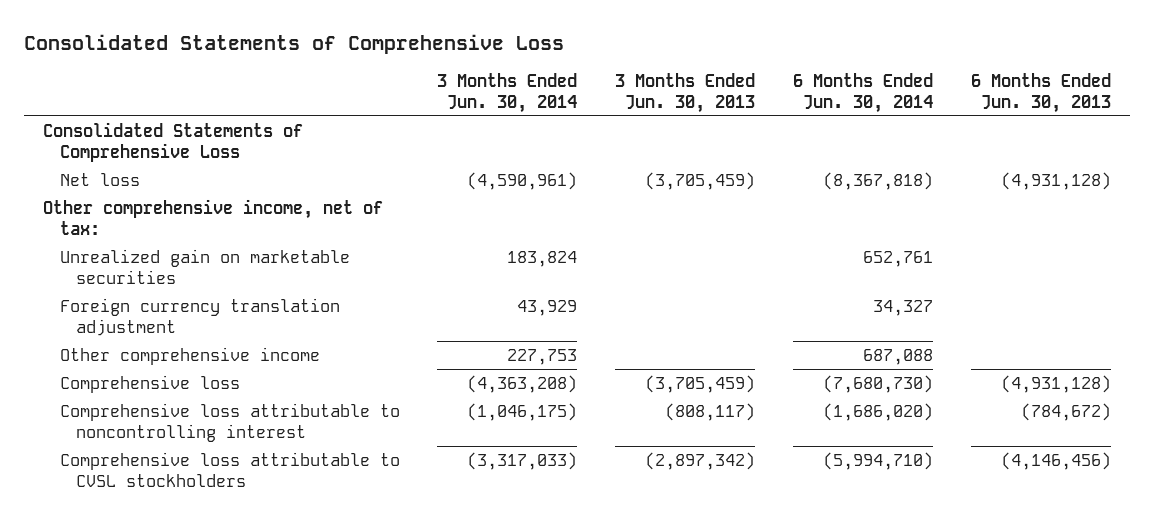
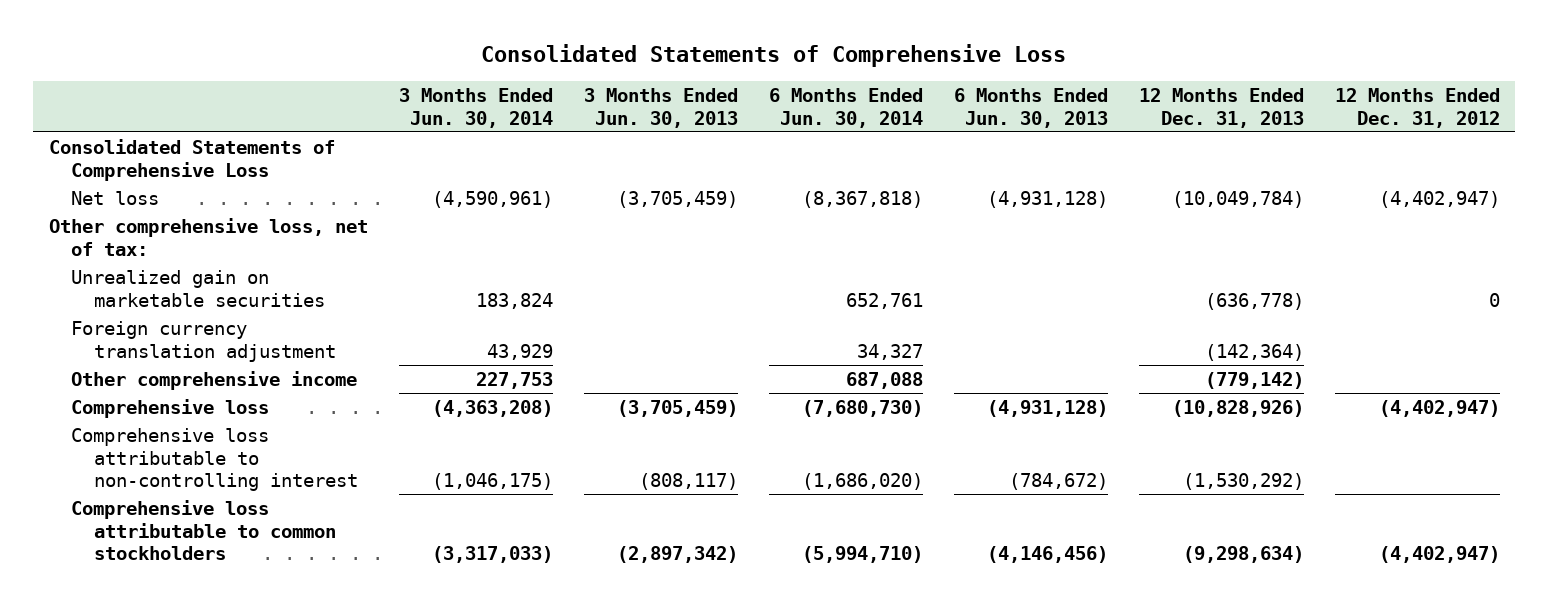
- | 3 Months Ended Jun. 30, 2014 | 3 Months Ended Jun. 30, 2013 | 6 Months Ended Jun. 30, 2014 | 6 Months Ended Jun. 30, 2013
+ | 3 Months Ended Jun. 30, 2014 | 3 Months Ended Jun. 30, 2013 | 6 Months Ended Jun. 30, 2014 | 6 Months Ended Jun. 30, 2013 | 12 Months Ended Dec. 31, 2013 | 12 Months Ended Dec. 31, 2012
- Other comprehensive income, net of tax:
+ Other comprehensive loss, net of tax:
- Comprehensive loss attributable to noncontrolling interest | (1,046,175) | (808,117) | (1,686,020) | (784,672)
- Comprehensive loss attributable to CVSL stockholders | (3,317,033) | (2,897,342) | (5,994,710) | (4,146,456)
+ Comprehensive loss attributable to non-controlling interest | (1,046,175) | (808,117) | (1,686,020) | (784,672) | (1,530,292) |
+ Comprehensive loss attributable to common stockholders | (3,317,033) | (2,897,342) | (5,994,710) | (4,146,456) | (9,298,634) | (4,402,947)

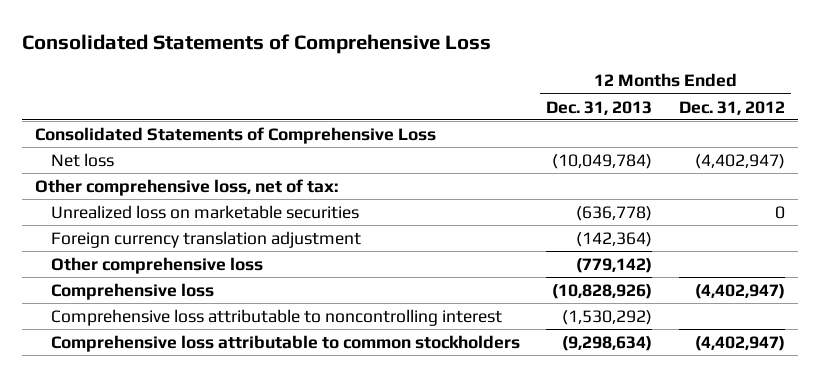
- | 3 Months Ended Jun. 30, 2014 | 3 Months Ended Jun. 30, 2013 | 6 Months Ended Jun. 30, 2014 | 6 Months Ended Jun. 30, 2013 | 12 Months Ended Dec. 31, 2013 | 12 Months Ended Dec. 31, 2012
+ | 12 Months Ended Dec. 31, 2013 | 12 Months Ended Dec. 31, 2012
- Unrealized gain on marketable securities | 183,824 | | 652,761 | | (636,778) | 0
+ Unrealized loss on marketable securities | (636,778) | 0
- Other comprehensive income | 227,753 | | 687,088 | | (779,142) |
+ Other comprehensive loss | (779,142) |
- Comprehensive loss attributable to non-controlling interest | (1,046,175) | (808,117) | (1,686,020) | (784,672) | (1,530,292) |
+ Comprehensive loss attributable to noncontrolling interest | (1,530,292) |

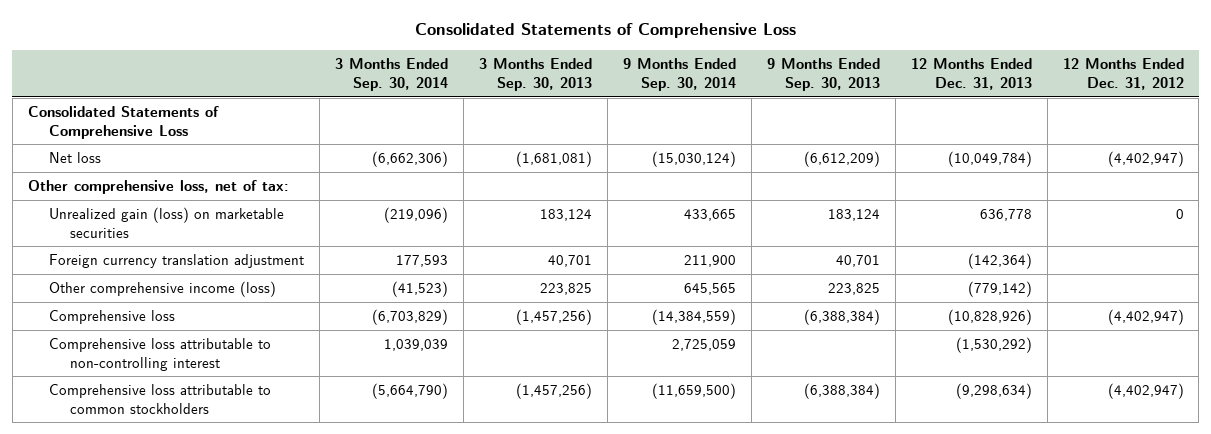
- | 12 Months Ended Dec. 31, 2013 | 12 Months Ended Dec. 31, 2012
+ | 3 Months Ended Sep. 30, 2014 | 3 Months Ended Sep. 30, 2013 | 9 Months Ended Sep. 30, 2014 | 9 Months Ended Sep. 30, 2013 | 12 Months Ended Dec. 31, 2013 | 12 Months Ended Dec. 31, 2012
- Unrealized loss on marketable securities | (636,778) | 0
+ Unrealized gain (loss) on marketable securities | (219,096) | 183,124 | 433,665 | 183,124 | 636,778 | 0
- Other comprehensive loss | (779,142) |
+ Other comprehensive income (loss) | (41,523) | 223,825 | 645,565 | 223,825 | (779,142) |
- Comprehensive loss attributable to noncontrolling interest | (1,530,292) |
+ Comprehensive loss attributable to non-controlling interest | 1,039,039 | | 2,725,059 | | (1,530,292) |

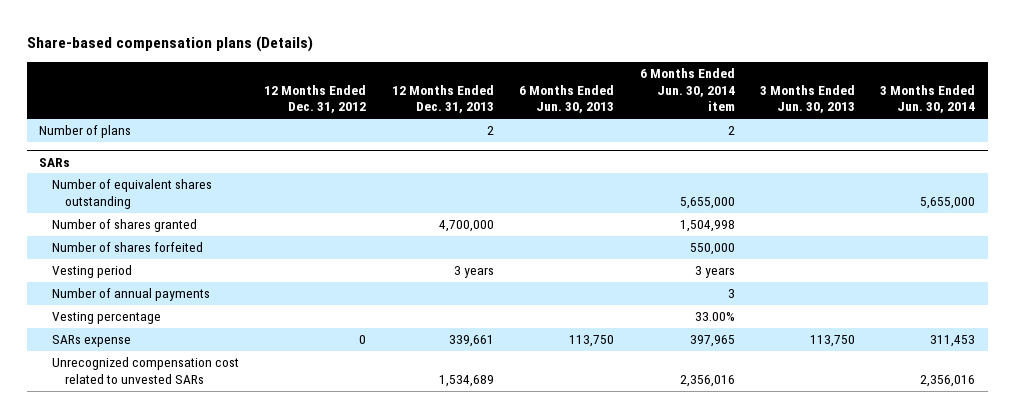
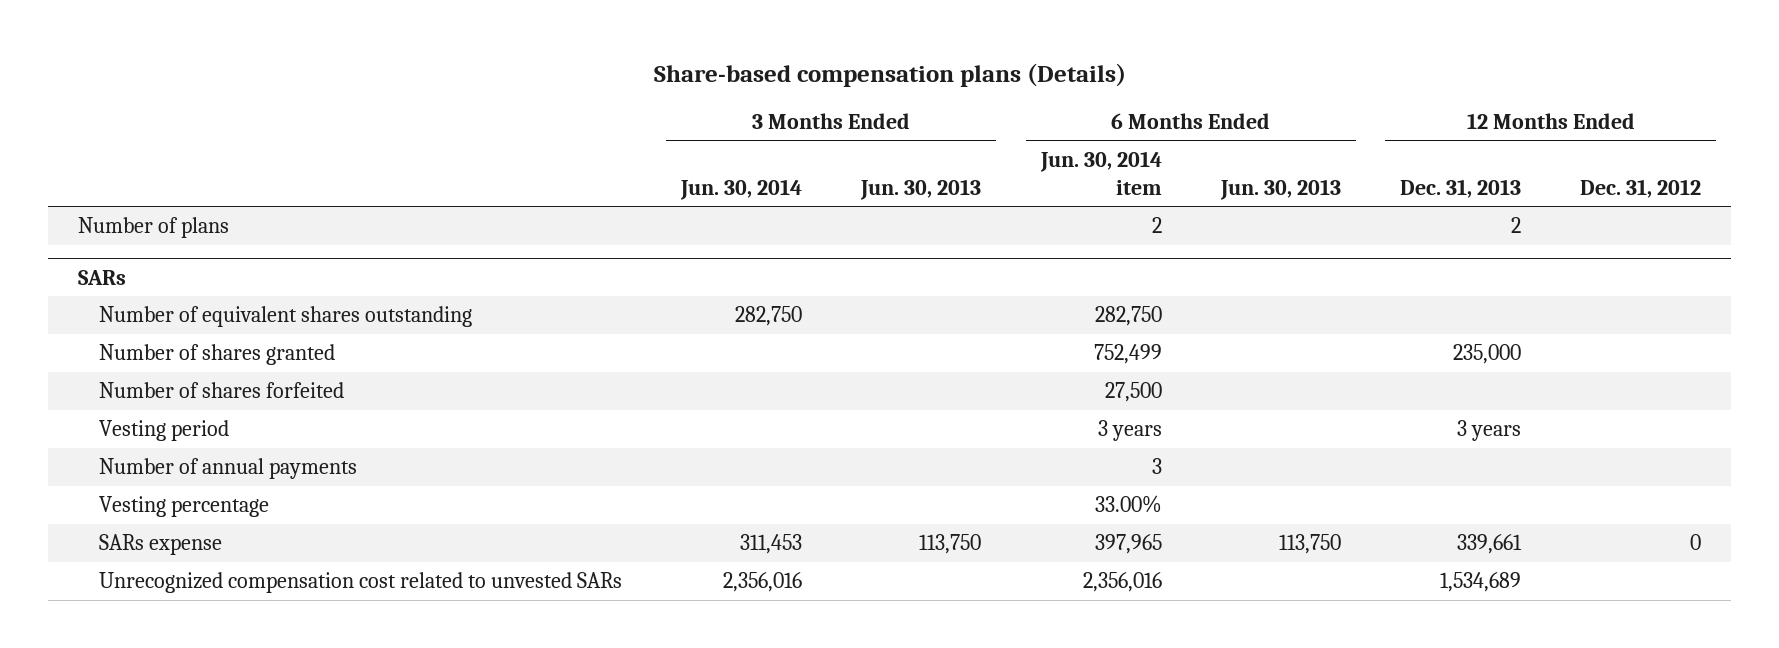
- | 12 Months Ended Dec. 31, 2012 | 12 Months Ended Dec. 31, 2013 | 6 Months Ended Jun. 30, 2013 | 6 Months Ended Jun. 30, 2014 item | 3 Months Ended Jun. 30, 2013 | 3 Months Ended Jun. 30, 2014
+ | 3 Months Ended Jun. 30, 2014 | 3 Months Ended Jun. 30, 2013 | 6 Months Ended Jun. 30, 2014 item | 6 Months Ended Jun. 30, 2013 | 12 Months Ended Dec. 31, 2013 | 12 Months Ended Dec. 31, 2012
@ SARs
- Number of equivalent shares outstanding | | | | 5,655,000 | | 5,655,000
- Number of shares granted | | 4,700,000 | | 1,504,998 | |
- Number of shares forfeited | | | | 550,000 | |
+ Number of equivalent shares outstanding | 282,750 | | 282,750 | | |
+ Number of shares granted | | | 752,499 | | 235,000 |
+ Number of shares forfeited | | | 27,500 | | |

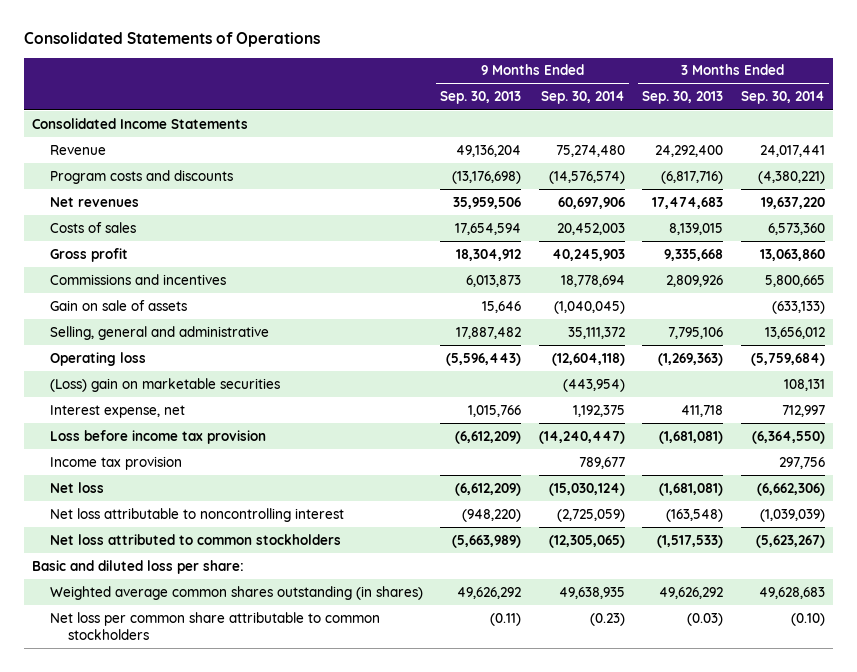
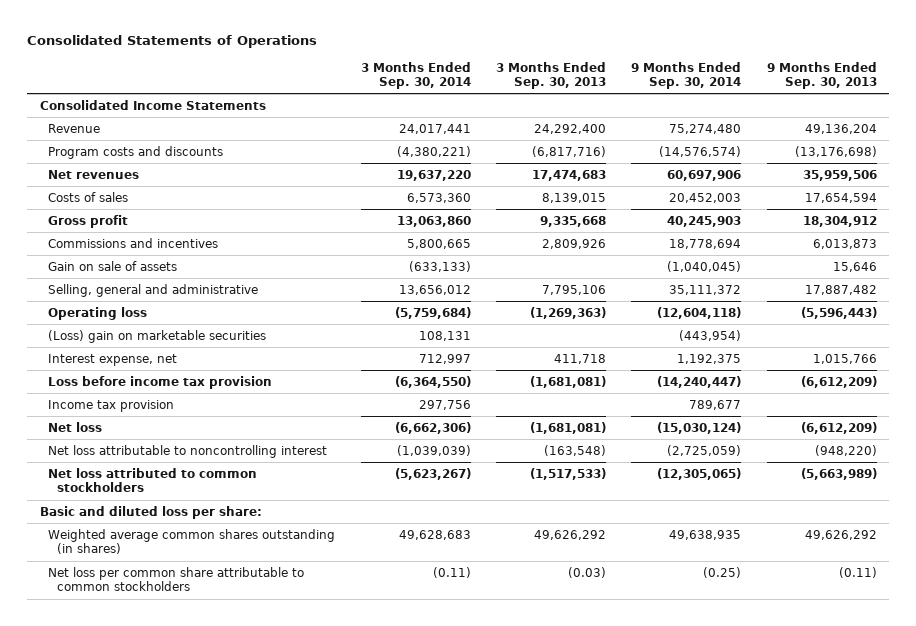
- | 9 Months Ended Sep. 30, 2013 | 9 Months Ended Sep. 30, 2014 | 3 Months Ended Sep. 30, 2013 | 3 Months Ended Sep. 30, 2014
+ | 3 Months Ended Sep. 30, 2014 | 3 Months Ended Sep. 30, 2013 | 9 Months Ended Sep. 30, 2014 | 9 Months Ended Sep. 30, 2013
- Net loss per common share attributable to common stockholders | (0.11) | (0.23) | (0.03) | (0.10)
+ Net loss per common share attributable to common stockholders | (0.11) | (0.03) | (0.25) | (0.11)

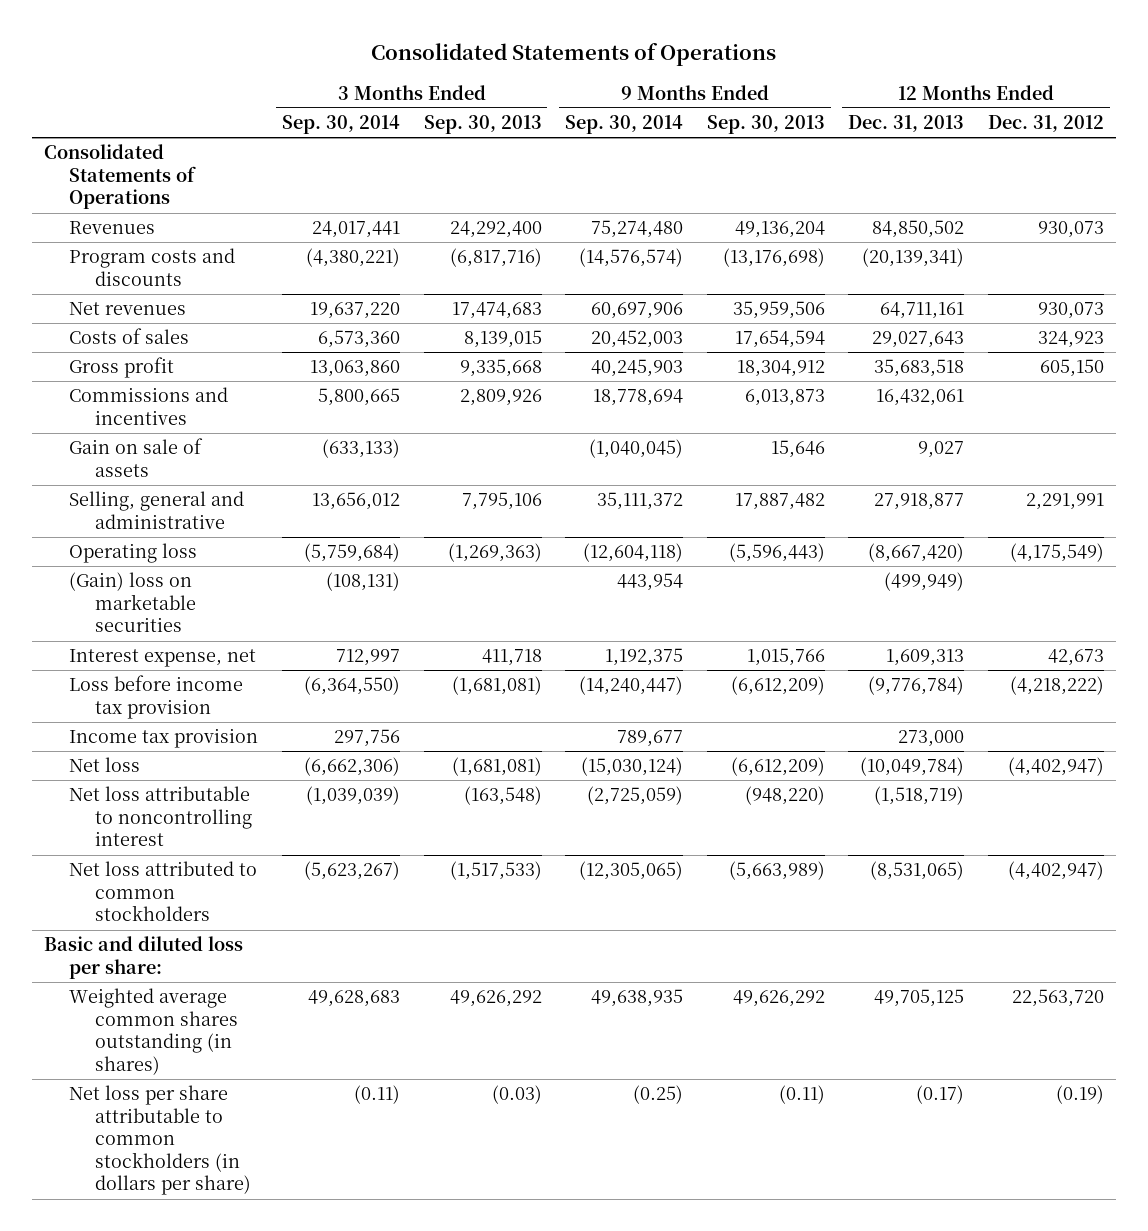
- | 3 Months Ended Sep. 30, 2014 | 3 Months Ended Sep. 30, 2013 | 9 Months Ended Sep. 30, 2014 | 9 Months Ended Sep. 30, 2013
+ | 3 Months Ended Sep. 30, 2014 | 3 Months Ended Sep. 30, 2013 | 9 Months Ended Sep. 30, 2014 | 9 Months Ended Sep. 30, 2013 | 12 Months Ended Dec. 31, 2013 | 12 Months Ended Dec. 31, 2012
- Consolidated Income Statements
- Revenue | 24,017,441 | 24,292,400 | 75,274,480 | 49,136,204
+ Consolidated Statements of Operations
+ Revenues | 24,017,441 | 24,292,400 | 75,274,480 | 49,136,204 | 84,850,502 | 930,073
- (Loss) gain on marketable securities | 108,131 | | (443,954) |
+ (Gain) loss on marketable securities | (108,131) | | 443,954 | | (499,949) |
- Net loss per common share attributable to common stockholders | (0.11) | (0.03) | (0.25) | (0.11)
+ Net loss per share attributable to common stockholders (in dollars per share) | (0.11) | (0.03) | (0.25) | (0.11) | (0.17) | (0.19)

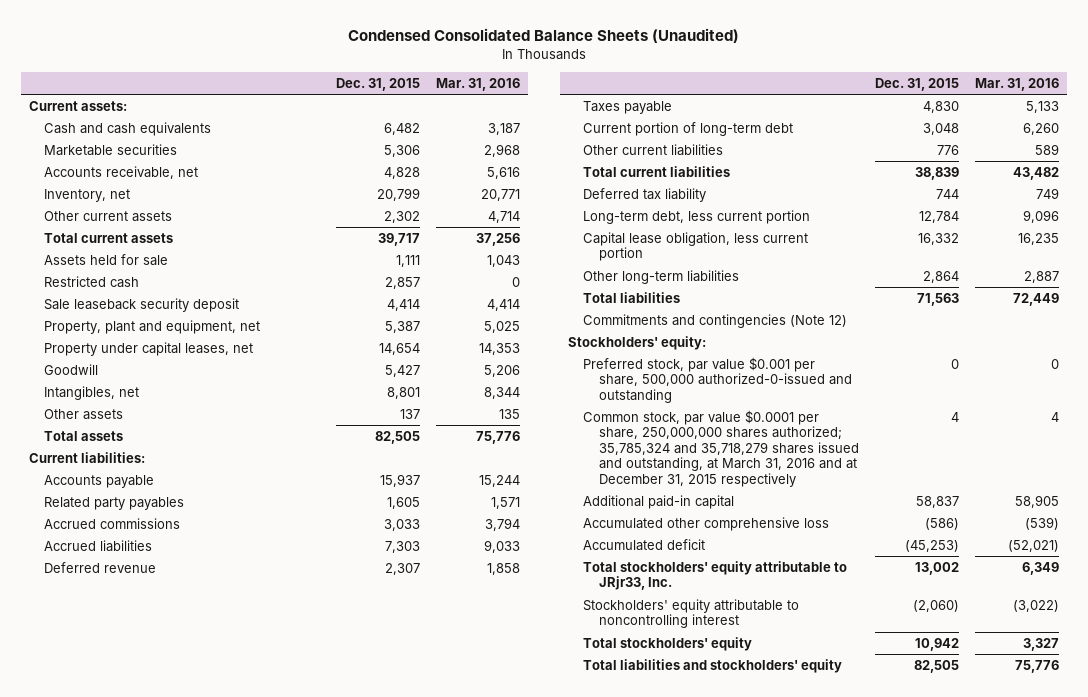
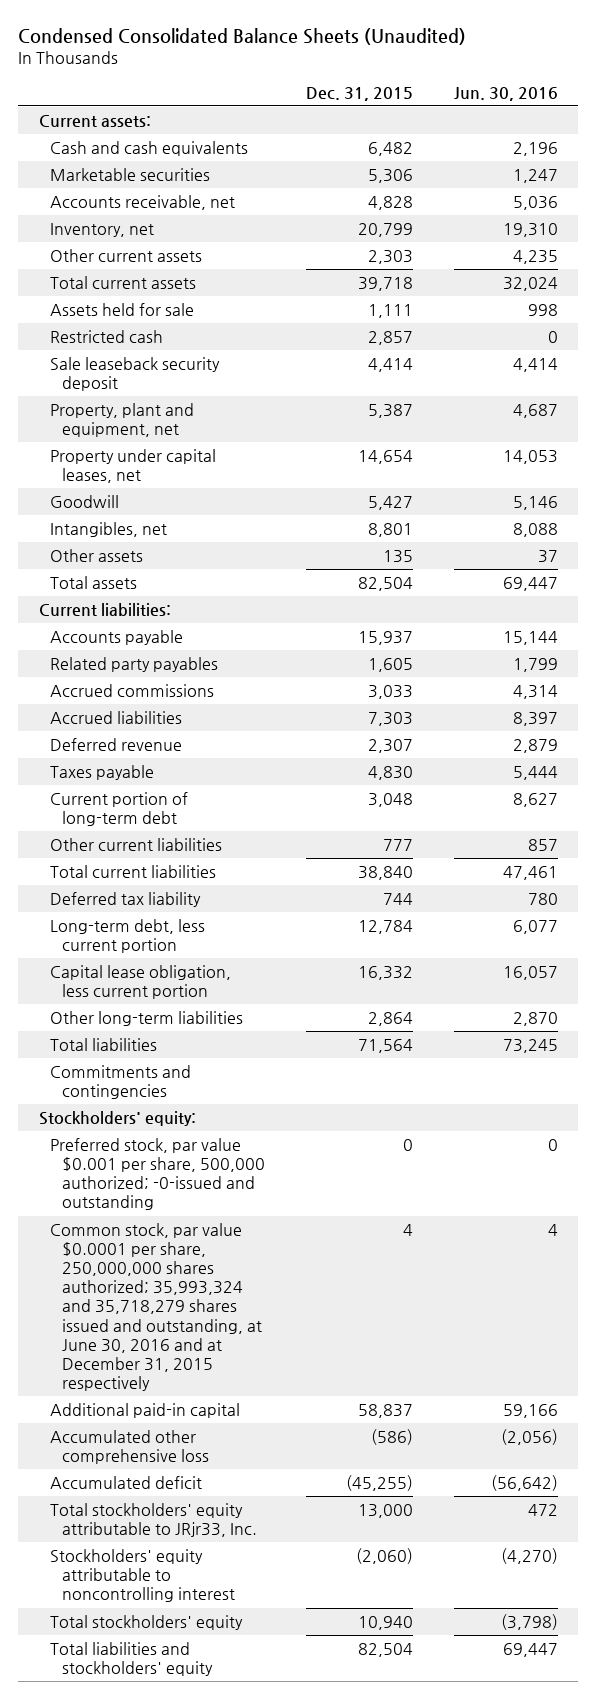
- | Dec. 31, 2015 | Mar. 31, 2016
+ | Dec. 31, 2015 | Jun. 30, 2016
- Other current assets | 2,302 | 4,714
- Total current assets | 39,717 | 37,256
+ Other current assets | 2,303 | 4,235
+ Total current assets | 39,718 | 32,024
- Other assets | 137 | 135
- Total assets | 82,505 | 75,776
+ Other assets | 135 | 37
+ Total assets | 82,504 | 69,447
- Other current liabilities | 776 | 589
- Total current liabilities | 38,839 | 43,482
+ Other current liabilities | 777 | 857
+ Total current liabilities | 38,840 | 47,461
- Total liabilities | 71,563 | 72,449
- Commitments and contingencies (Note 12)
+ Total liabilities | 71,564 | 73,245
+ Commitments and contingencies
- Preferred stock, par value $0.001 per share, 500,000 authorized-0-issued and outstanding | 0 | 0
- Common stock, par value $0.0001 per share, 250,000,000 shares authorized; 35,785,324 and 35,718,279 shares issued and outstanding, at March 31, 2016 and at December 31, 2015 respectively | 4 | 4
+ Preferred stock, par value $0.001 per share, 500,000 authorized; -0-issued and outstanding | 0 | 0
+ Common stock, par value $0.0001 per share, 250,000,000 shares authorized; 35,993,324 and 35,718,279 shares issued and outstanding, at June 30, 2016 and at December 31, 2015 respectively | 4 | 4
- Accumulated deficit | (45,253) | (52,021)
- Total stockholders' equity attributable to JRjr33, Inc. | 13,002 | 6,349
+ Accumulated deficit | (45,255) | (56,642)
+ Total stockholders' equity attributable to JRjr33, Inc. | 13,000 | 472
- Total stockholders' equity | 10,942 | 3,327
- Total liabilities and stockholders' equity | 82,505 | 75,776
+ Total stockholders' equity | 10,940 | (3,798)
+ Total liabilities and stockholders' equity | 82,504 | 69,447

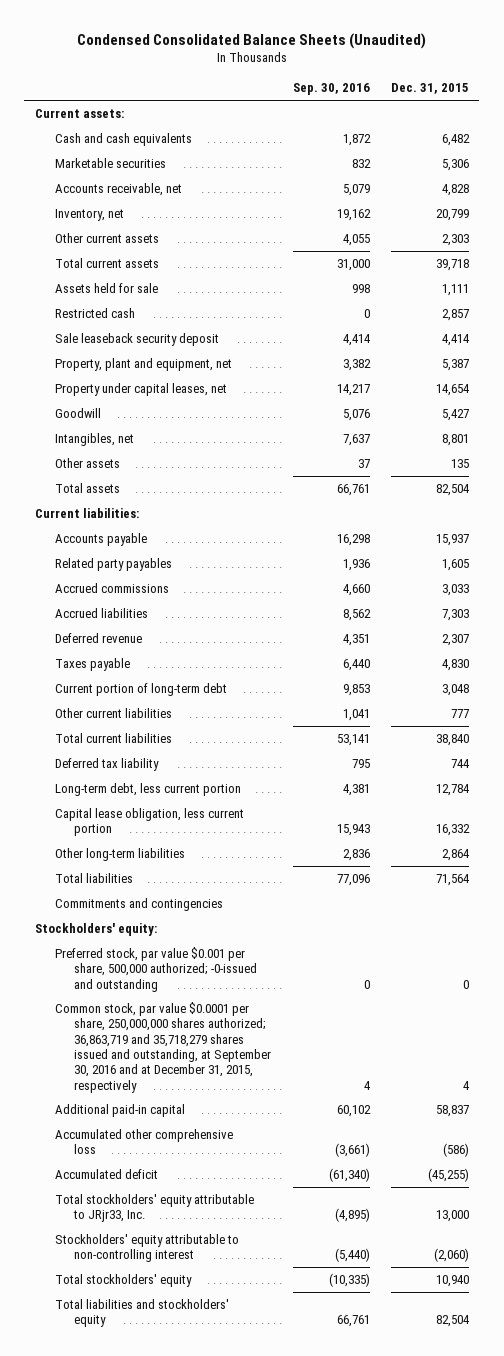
- | Dec. 31, 2015 | Jun. 30, 2016
+ | Sep. 30, 2016 | Dec. 31, 2015
- Common stock, par value $0.0001 per share, 250,000,000 shares authorized; 35,993,324 and 35,718,279 shares issued and outstanding, at June 30, 2016 and at December 31, 2015 respectively | 4 | 4
+ Common stock, par value $0.0001 per share, 250,000,000 shares authorized; 36,863,719 and 35,718,279 shares issued and outstanding, at September 30, 2016 and at December 31, 2015, respectively | 4 | 4
- Stockholders' equity attributable to noncontrolling interest | (2,060) | (4,270)
+ Stockholders' equity attributable to non-controlling interest | (5,440) | (2,060)

